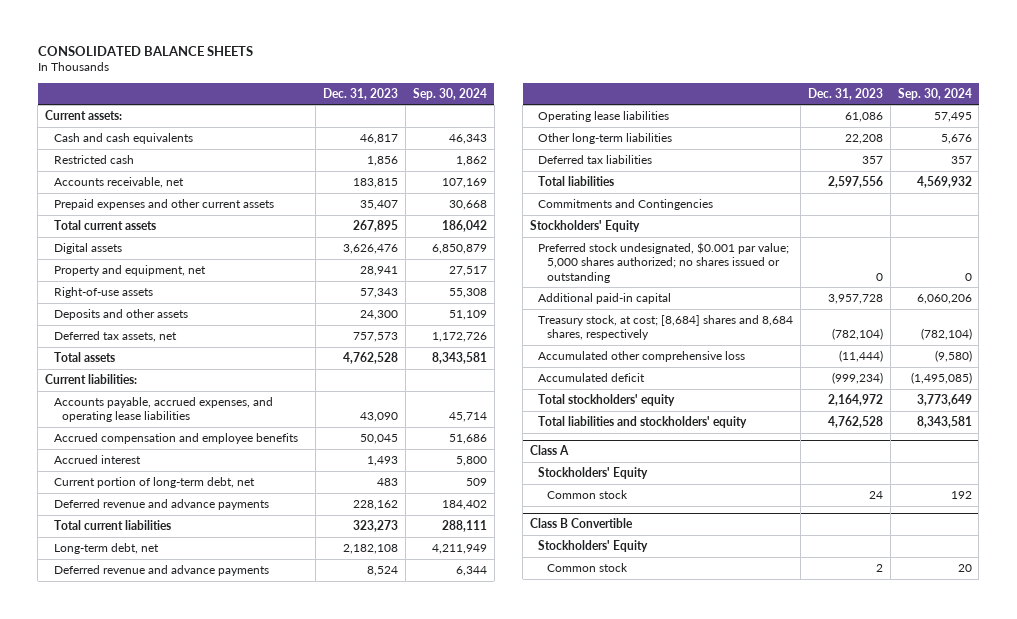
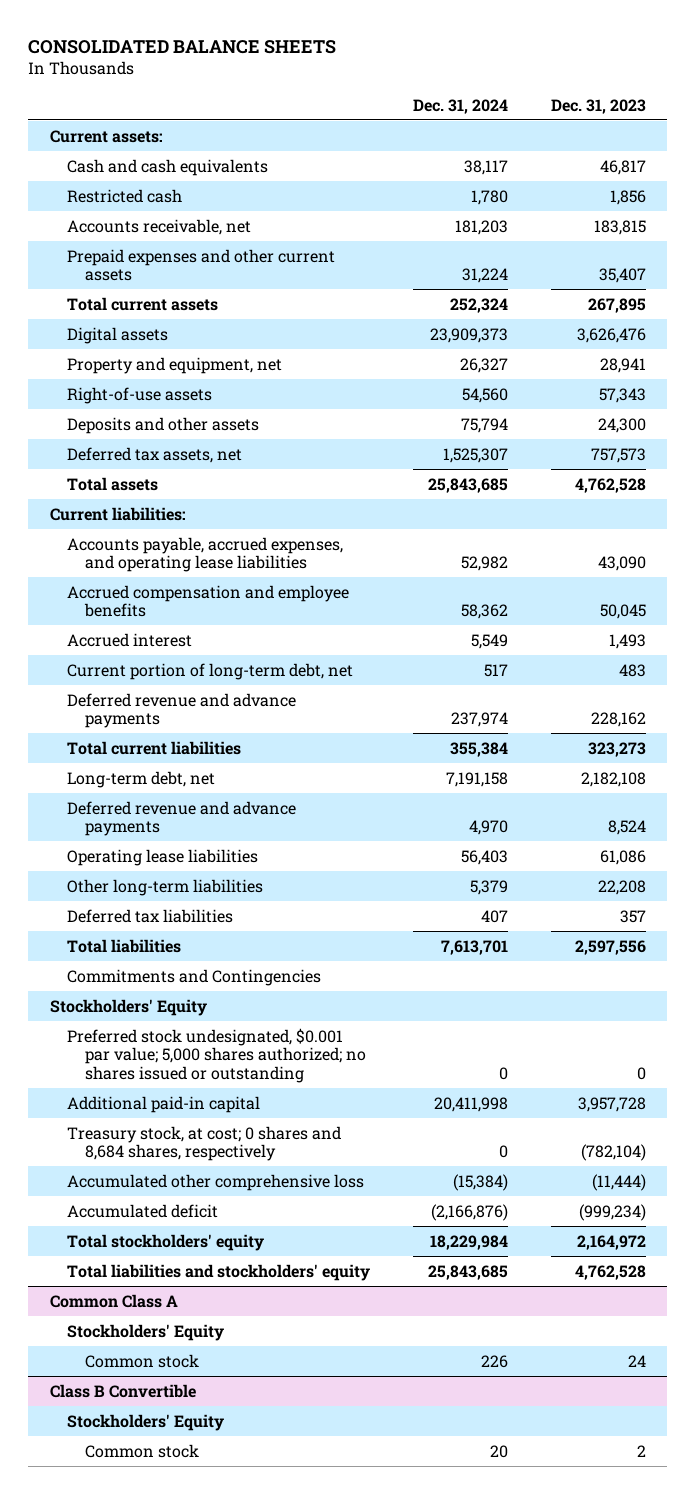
- | Dec. 31, 2023 | Sep. 30, 2024
+ | Dec. 31, 2024 | Dec. 31, 2023
- Treasury stock, at cost; [8,684] shares and 8,684 shares, respectively | (782,104) | (782,104)
+ Treasury stock, at cost; 0 shares and 8,684 shares, respectively | 0 | (782,104)
- Class A
+ Common Class A

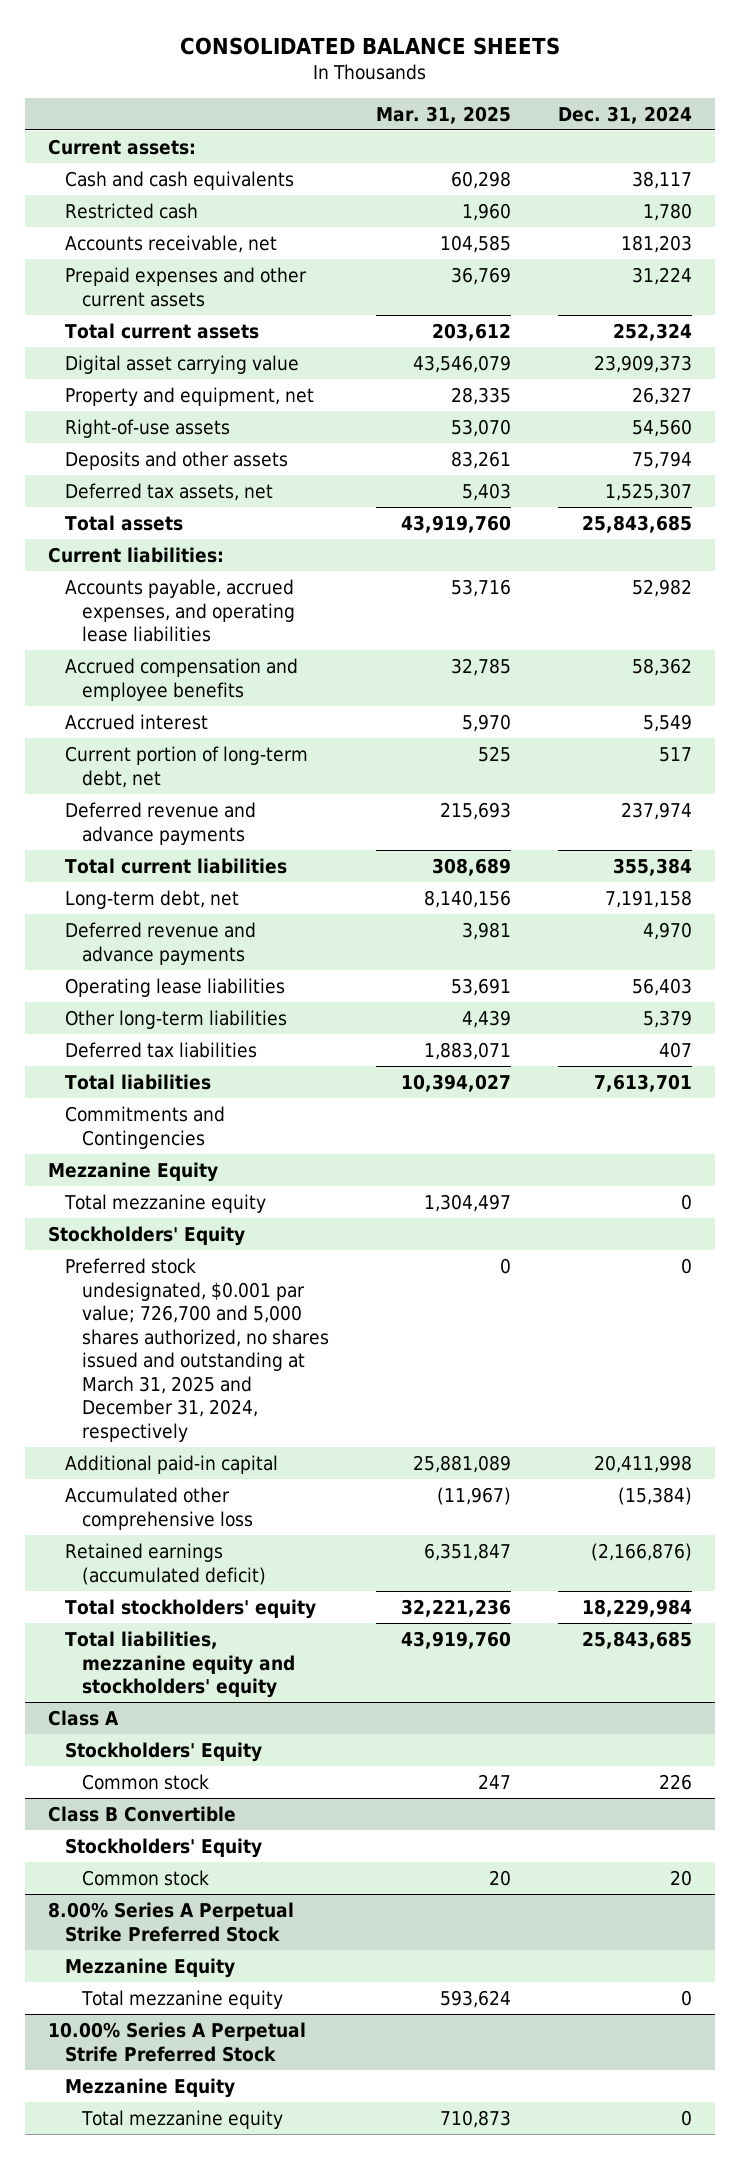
- | Dec. 31, 2024 | Dec. 31, 2023
+ | Mar. 31, 2025 | Dec. 31, 2024
- Digital assets | 23,909,373 | 3,626,476
+ Digital asset carrying value | 43,546,079 | 23,909,373
+ Mezzanine Equity
+ Total mezzanine equity | 1,304,497 | 0
- Preferred stock undesignated, $0.001 par value; 5,000 shares authorized; no shares issued or outstanding | 0 | 0
+ Preferred stock undesignated, $0.001 par value; 726,700 and 5,000 shares authorized, no shares issued and outstanding at March 31, 2025 and December 31, 2024, respectively | 0 | 0
- Treasury stock, at cost; 0 shares and 8,684 shares, respectively | 0 | (782,104)
- Accumulated deficit | (2,166,876) | (999,234)
+ Retained earnings (accumulated deficit) | 6,351,847 | (2,166,876)
- Total liabilities and stockholders' equity | 25,843,685 | 4,762,528
- Common Class A
+ Total liabilities, mezzanine equity and stockholders' equity | 43,919,760 | 25,843,685
+ Class A
+ 8.00% Series A Perpetual Strike Preferred Stock
+ Mezzanine Equity
+ Total mezzanine equity | 593,624 | 0
+ 10.00% Series A Perpetual Strife Preferred Stock
+ Mezzanine Equity
+ Total mezzanine equity | 710,873 | 0

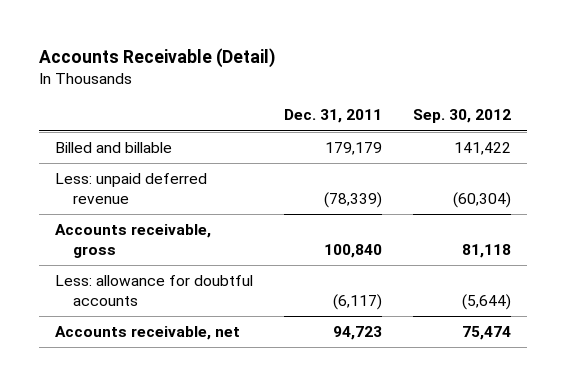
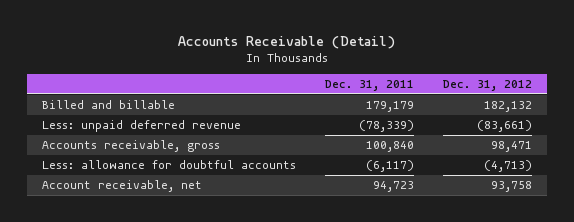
- | Dec. 31, 2011 | Sep. 30, 2012
+ | Dec. 31, 2011 | Dec. 31, 2012
- Accounts receivable, net | 94,723 | 75,474
+ Account receivable, net | 94,723 | 93,758

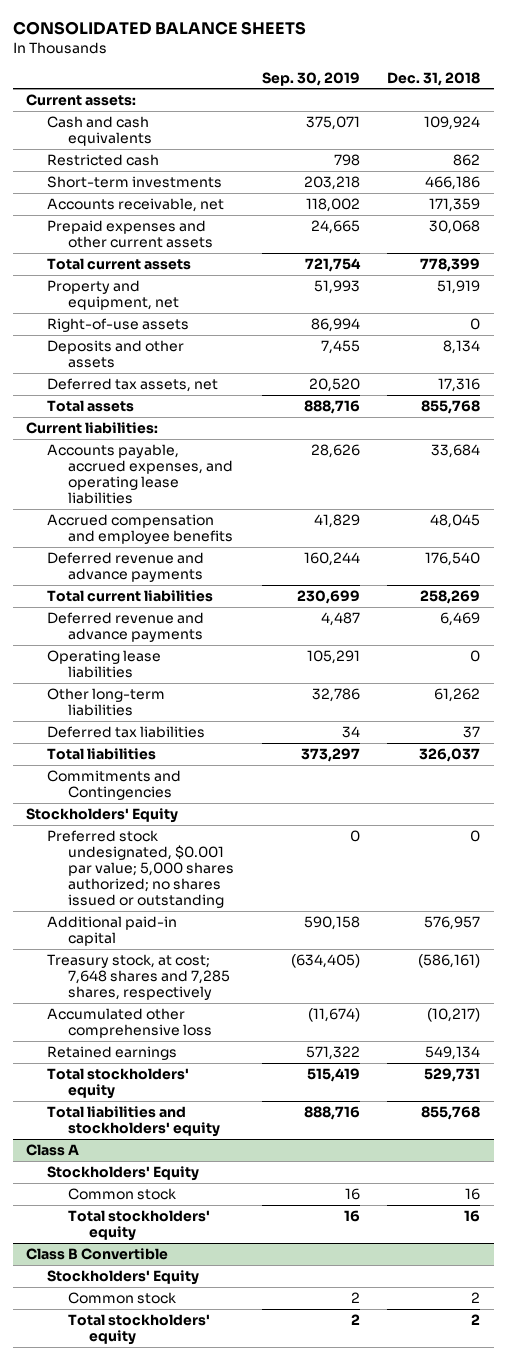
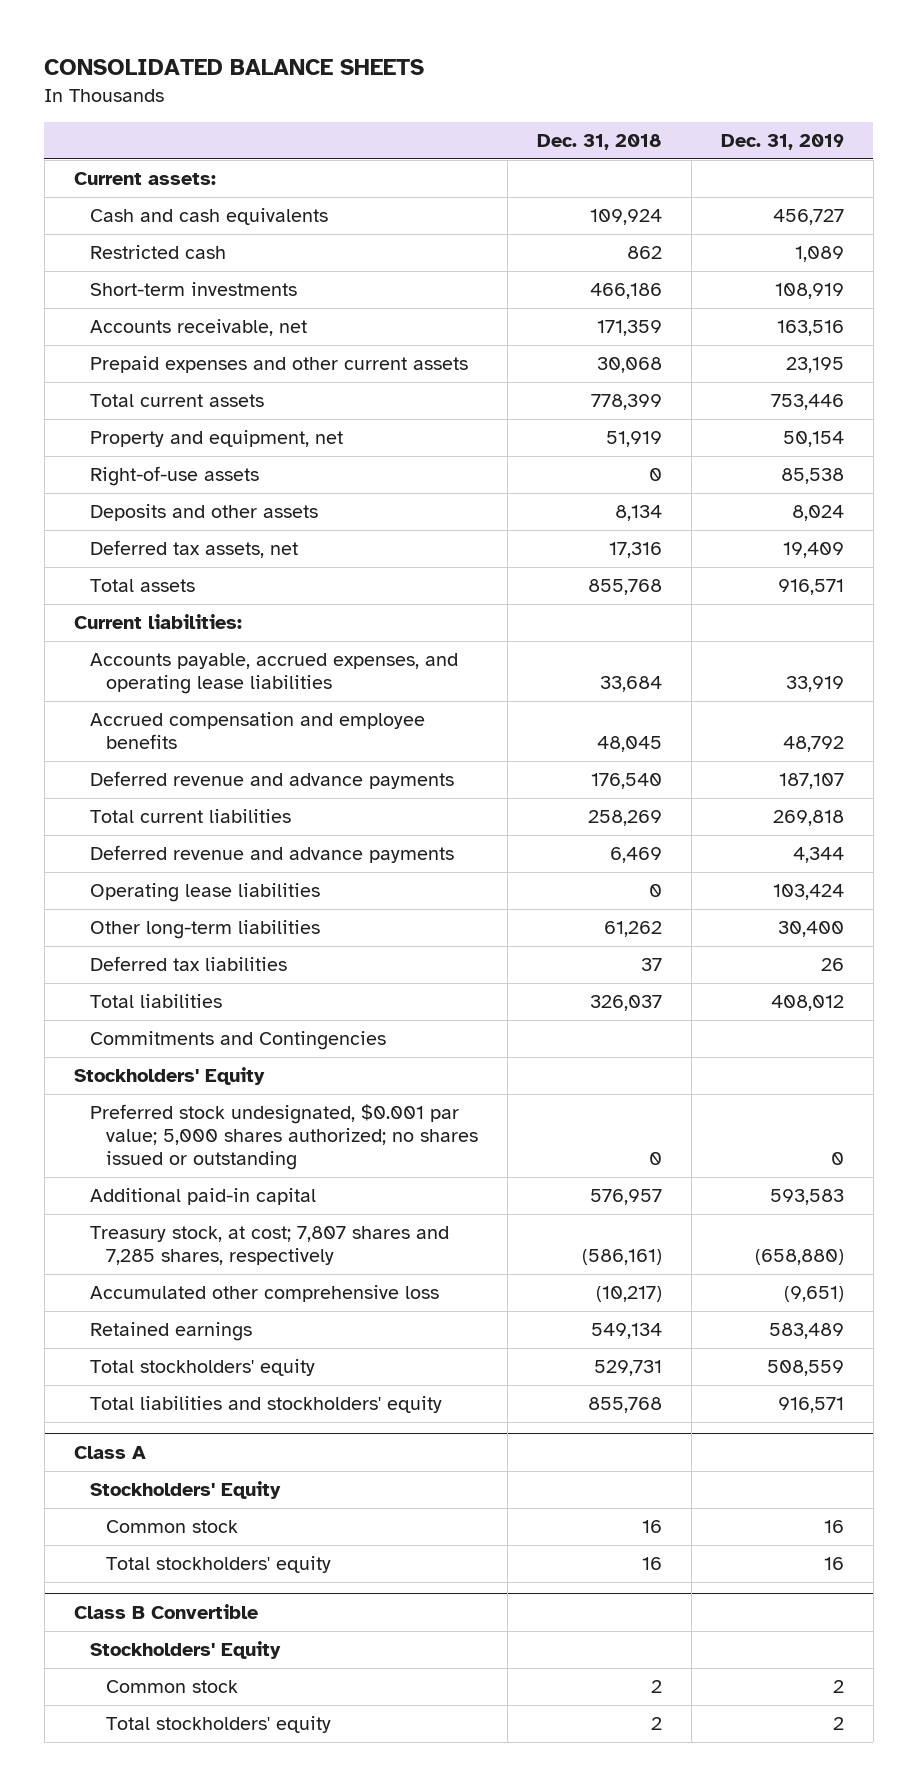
- | Sep. 30, 2019 | Dec. 31, 2018
+ | Dec. 31, 2018 | Dec. 31, 2019
- Treasury stock, at cost; 7,648 shares and 7,285 shares, respectively | (634,405) | (586,161)
+ Treasury stock, at cost; 7,807 shares and 7,285 shares, respectively | (586,161) | (658,880)

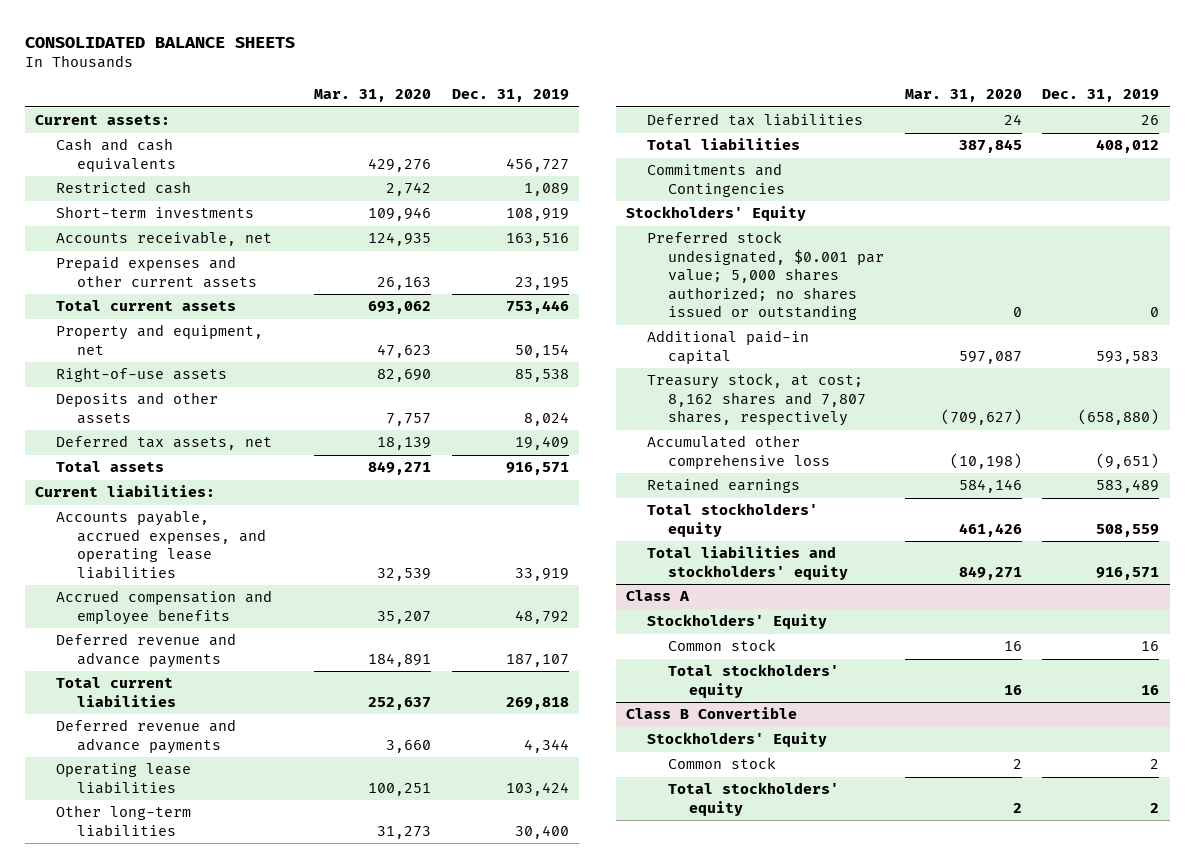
- | Dec. 31, 2018 | Dec. 31, 2019
+ | Mar. 31, 2020 | Dec. 31, 2019
- Treasury stock, at cost; 7,807 shares and 7,285 shares, respectively | (586,161) | (658,880)
+ Treasury stock, at cost; 8,162 shares and 7,807 shares, respectively | (709,627) | (658,880)

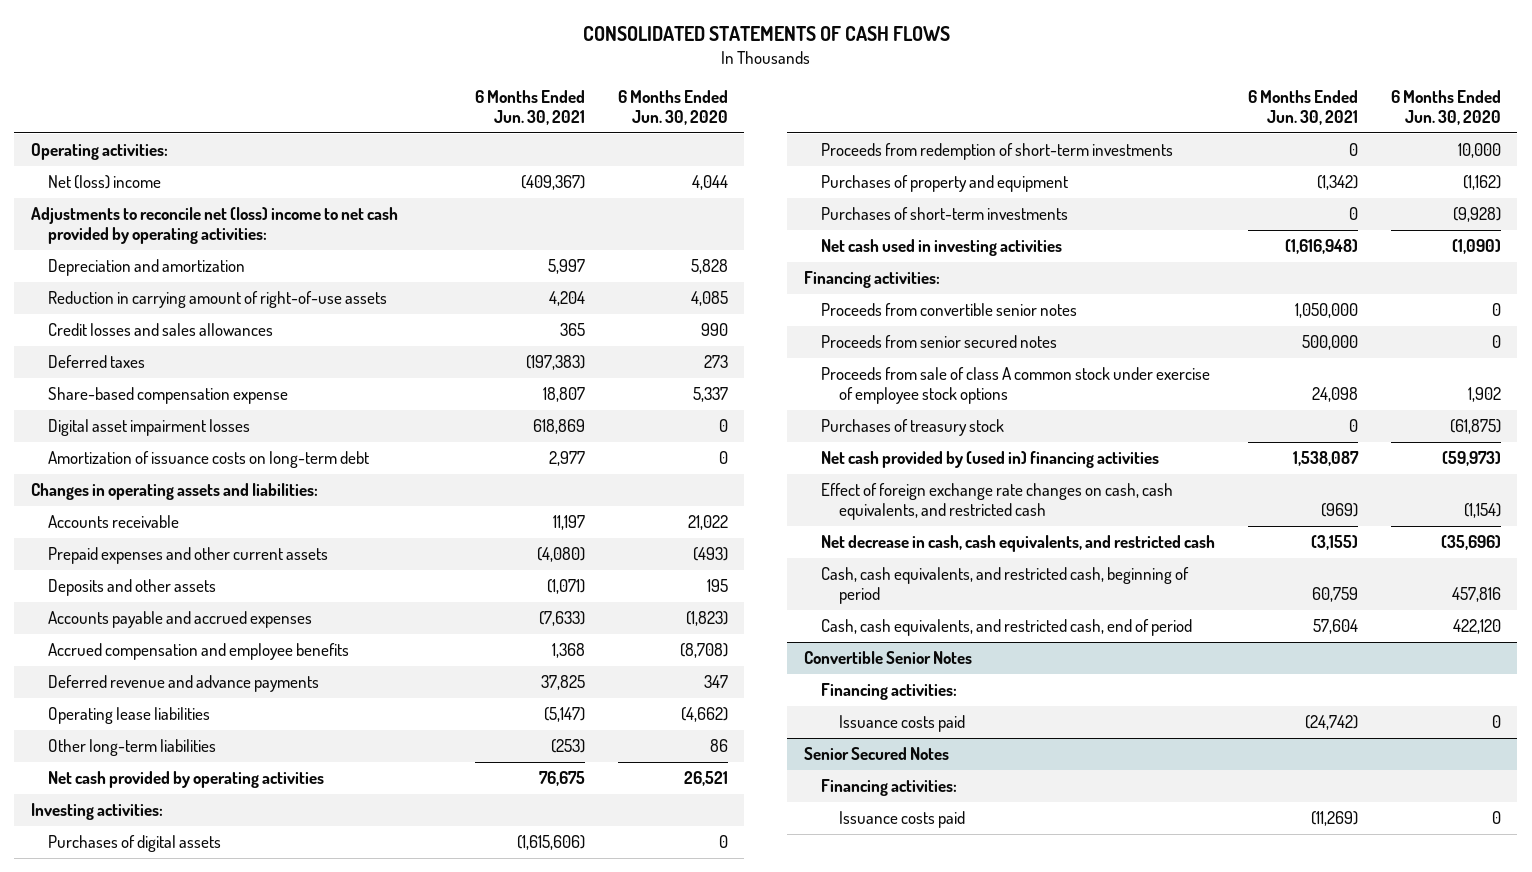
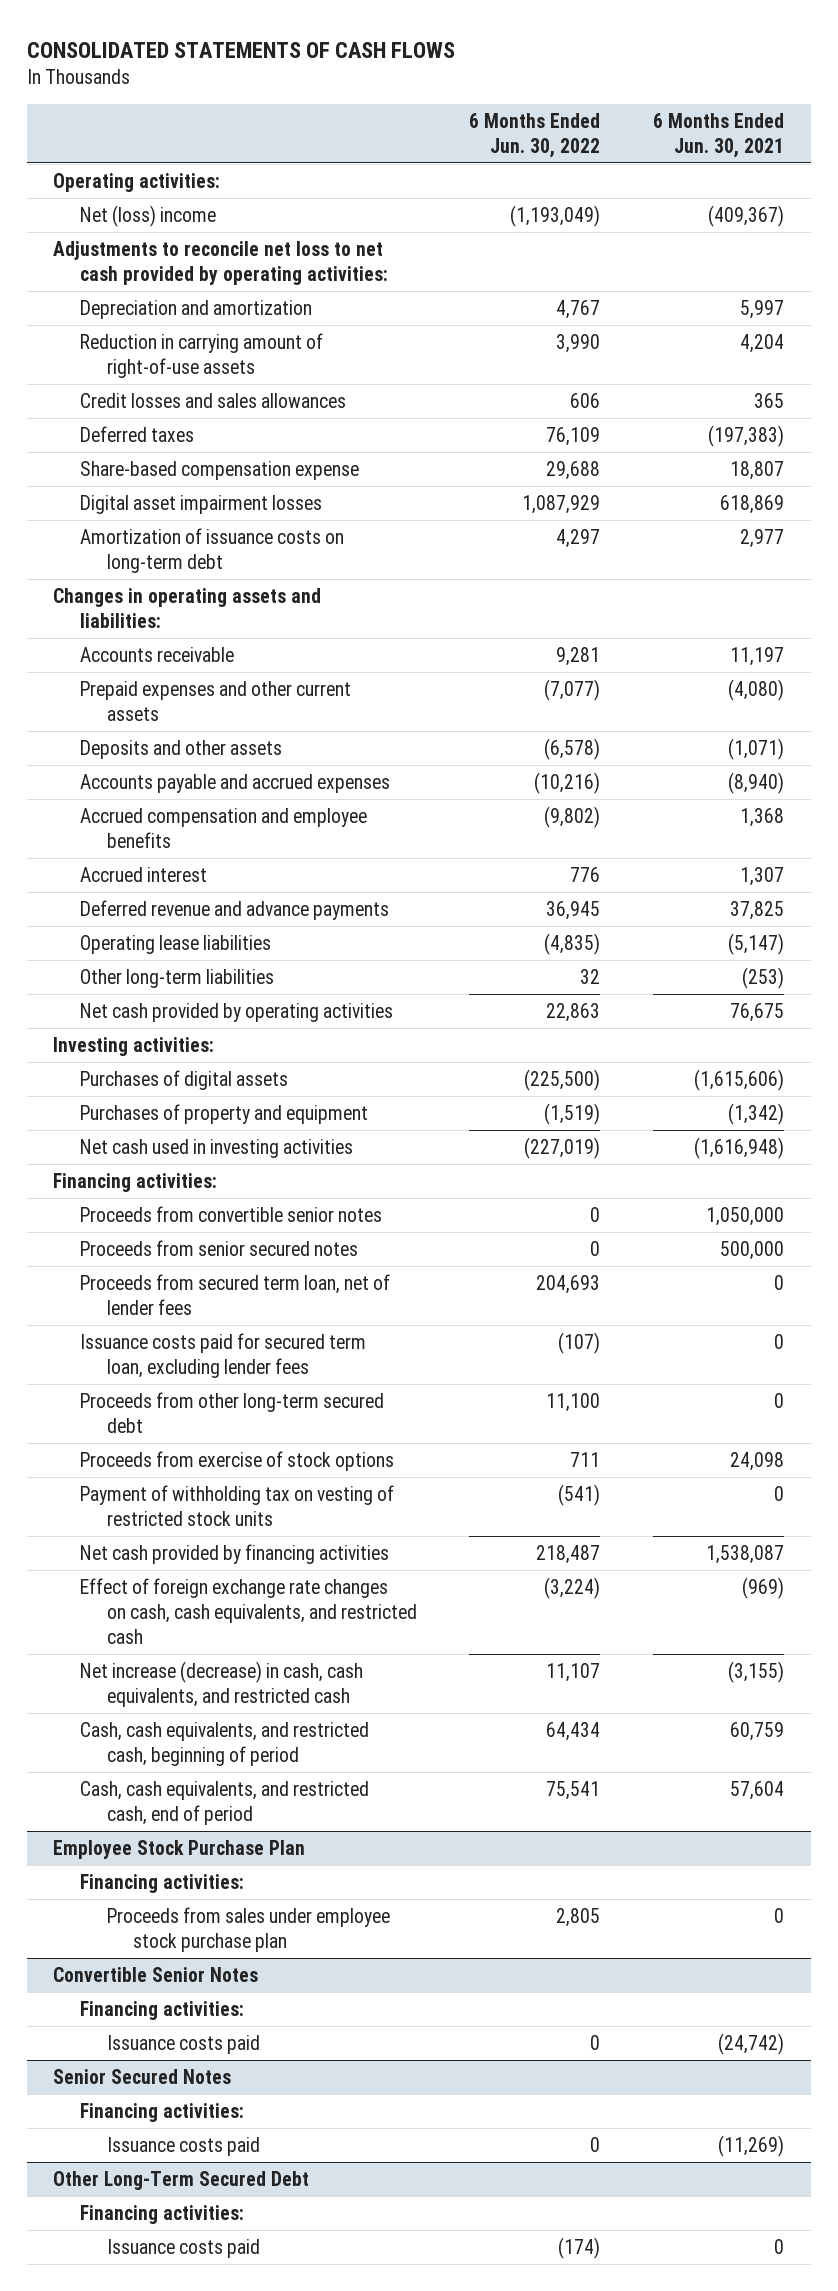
- | 6 Months Ended Jun. 30, 2021 | 6 Months Ended Jun. 30, 2020
+ | 6 Months Ended Jun. 30, 2022 | 6 Months Ended Jun. 30, 2021
- Adjustments to reconcile net (loss) income to net cash provided by operating activities:
+ Adjustments to reconcile net loss to net cash provided by operating activities:
- Accounts payable and accrued expenses | (7,633) | (1,823)
+ Accounts payable and accrued expenses | (10,216) | (8,940)
+ Accrued interest | 776 | 1,307
- Proceeds from redemption of short-term investments | 0 | 10,000
- Purchases of short-term investments | 0 | (9,928)
- Proceeds from sale of class A common stock under exercise of employee stock options | 24,098 | 1,902
- Purchases of treasury stock | 0 | (61,875)
- Net cash provided by (used in) financing activities | 1,538,087 | (59,973)
+ Proceeds from secured term loan, net of lender fees | 204,693 | 0
+ Issuance costs paid for secured term loan, excluding lender fees | (107) | 0
+ Proceeds from other long-term secured debt | 11,100 | 0
+ Proceeds from exercise of stock options | 711 | 24,098
+ Payment of withholding tax on vesting of restricted stock units | (541) | 0
+ Net cash provided by financing activities | 218,487 | 1,538,087
- Net decrease in cash, cash equivalents, and restricted cash | (3,155) | (35,696)
+ Net increase (decrease) in cash, cash equivalents, and restricted cash | 11,107 | (3,155)
+ Employee Stock Purchase Plan
+ Financing activities:
+ Proceeds from sales under employee stock purchase plan | 2,805 | 0
+ Other Long-Term Secured Debt
+ Financing activities:
+ Issuance costs paid | (174) | 0

